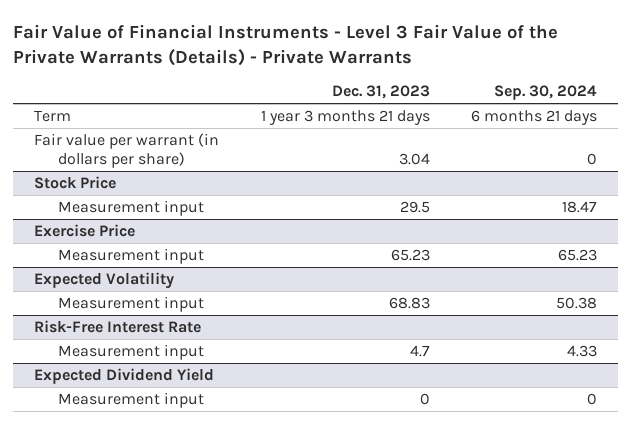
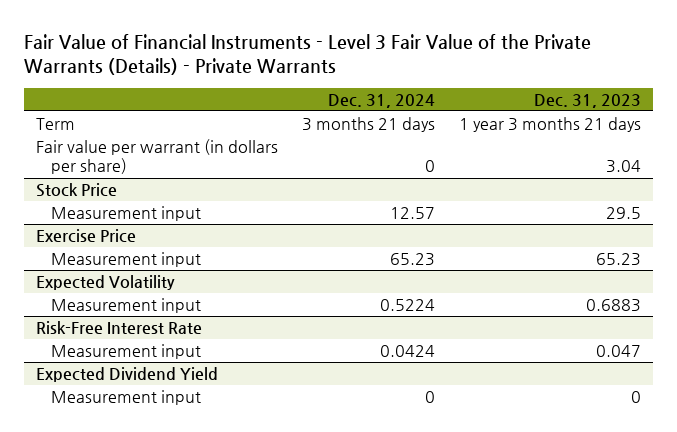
- | Dec. 31, 2023 | Sep. 30, 2024
+ | Dec. 31, 2024 | Dec. 31, 2023
@ Expected Volatility
- Measurement input | 68.83 | 50.38
+ Measurement input | 0.5224 | 0.6883
@ Risk-Free Interest Rate
- Measurement input | 4.7 | 4.33
+ Measurement input | 0.0424 | 0.047

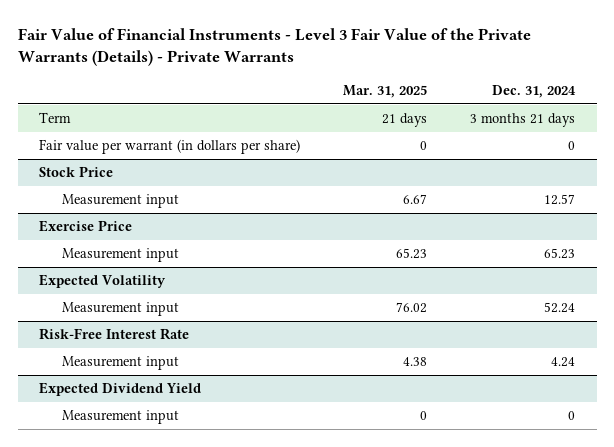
- | Dec. 31, 2024 | Dec. 31, 2023
+ | Mar. 31, 2025 | Dec. 31, 2024
@ Expected Volatility
- Measurement input | 0.5224 | 0.6883
+ Measurement input | 76.02 | 52.24
@ Risk-Free Interest Rate
- Measurement input | 0.0424 | 0.047
+ Measurement input | 4.38 | 4.24

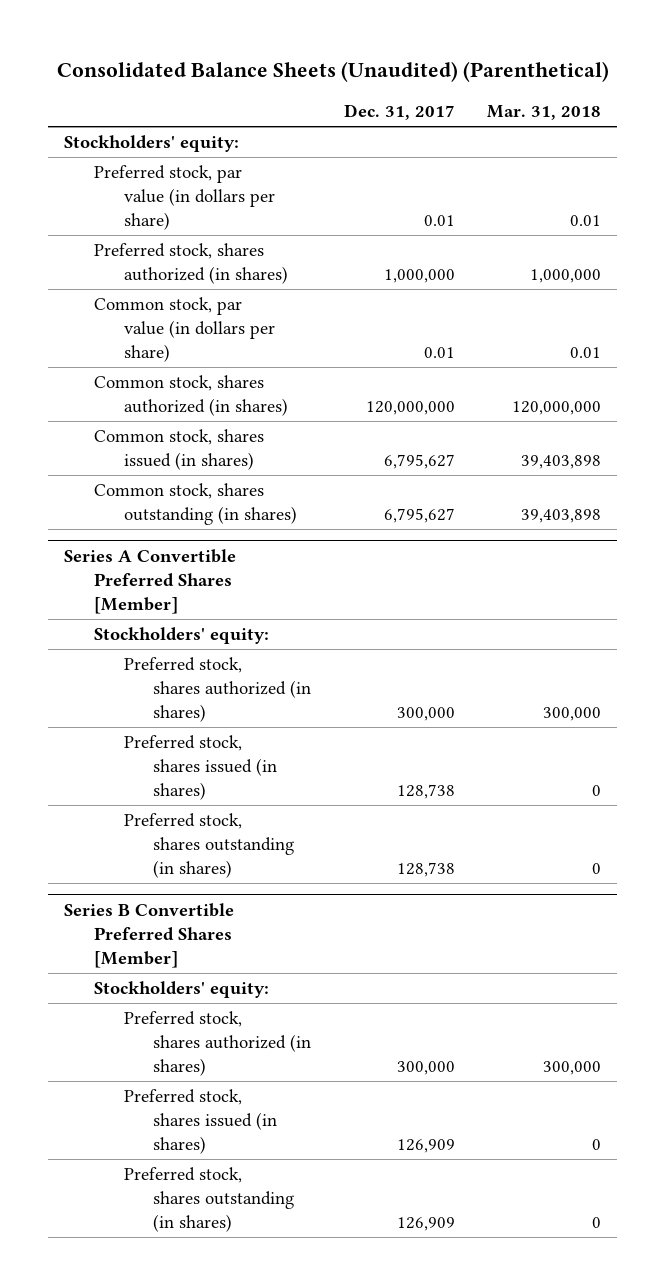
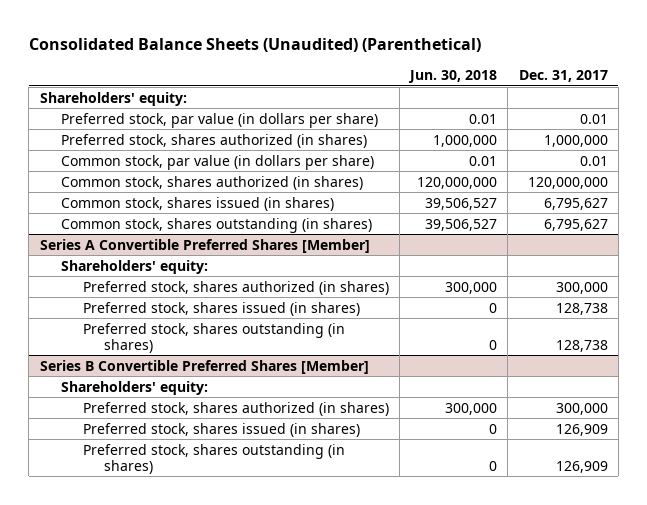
- | Dec. 31, 2017 | Mar. 31, 2018
+ | Jun. 30, 2018 | Dec. 31, 2017
- Stockholders' equity:
+ Shareholders' equity:
@ Series A Convertible Preferred Shares [Member]
- Stockholders' equity:
+ Shareholders' equity:
@ Series B Convertible Preferred Shares [Member]
- Stockholders' equity:
+ Shareholders' equity:

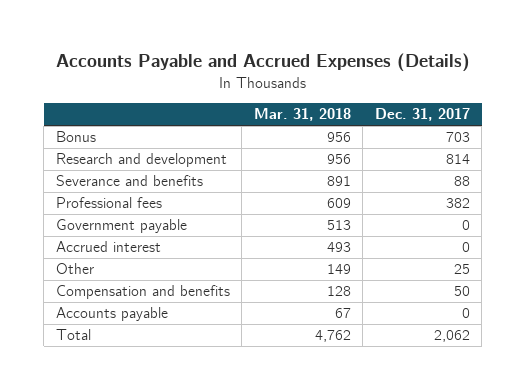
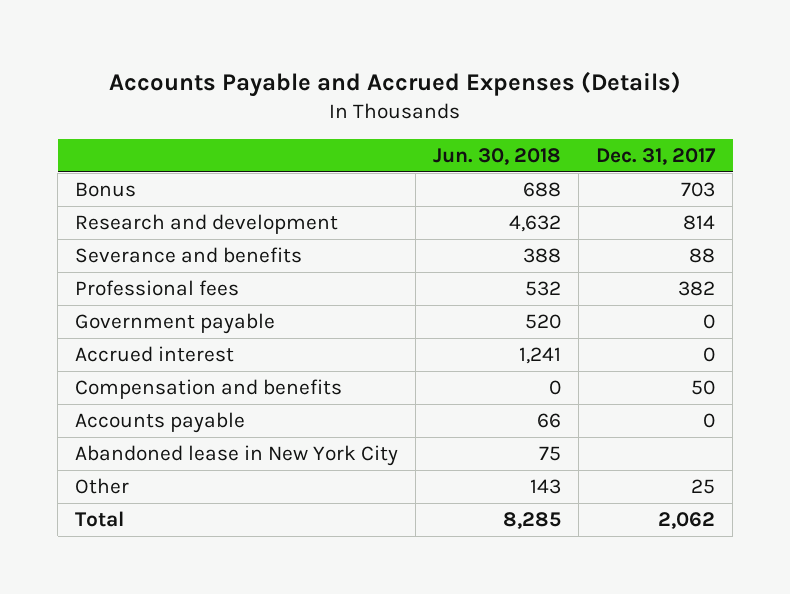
- | Mar. 31, 2018 | Dec. 31, 2017
+ | Jun. 30, 2018 | Dec. 31, 2017
+ Abandoned lease in New York City | 75 |
moved down: Other | 143 | 25

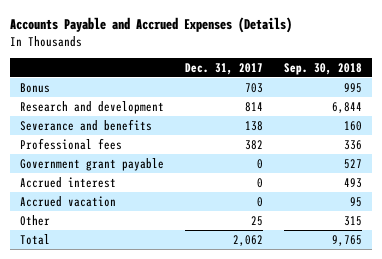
- | Jun. 30, 2018 | Dec. 31, 2017
+ | Dec. 31, 2017 | Sep. 30, 2018
- Severance and benefits | 388 | 88
+ Severance and benefits | 138 | 160
- Government payable | 520 | 0
+ Government grant payable | 0 | 527
- Compensation and benefits | 0 | 50
- Accounts payable | 66 | 0
- Abandoned lease in New York City | 75 |
+ Accrued vacation | 0 | 95

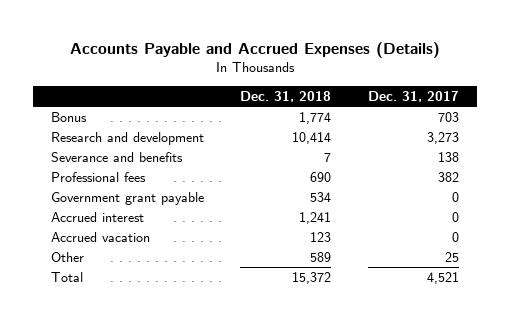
- | Dec. 31, 2017 | Sep. 30, 2018
+ | Dec. 31, 2018 | Dec. 31, 2017
- Research and development | 814 | 6,844
+ Research and development | 10,414 | 3,273
- Total | 2,062 | 9,765
+ Total | 15,372 | 4,521

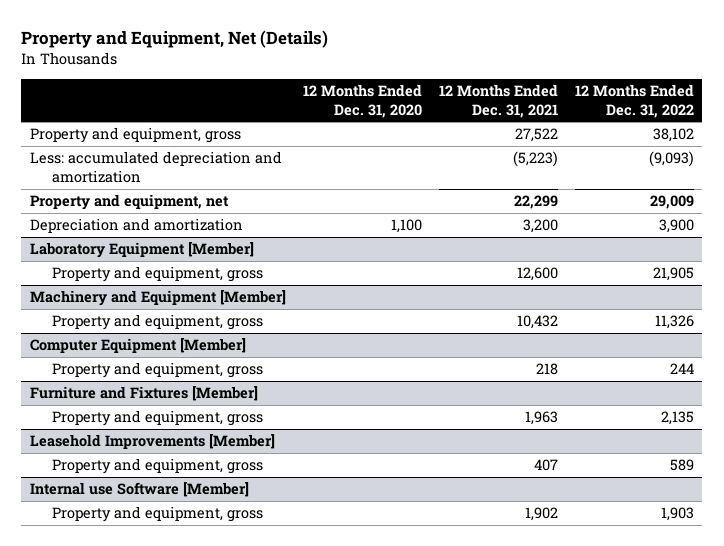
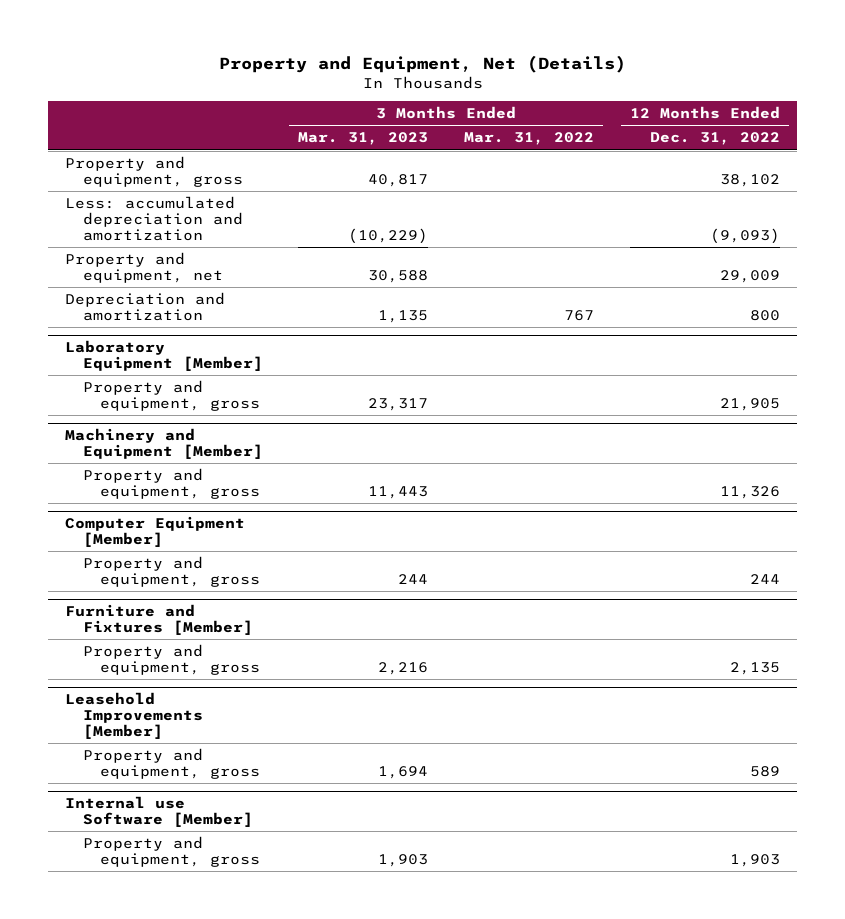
- | 12 Months Ended Dec. 31, 2020 | 12 Months Ended Dec. 31, 2021 | 12 Months Ended Dec. 31, 2022
+ | 3 Months Ended Mar. 31, 2023 | 3 Months Ended Mar. 31, 2022 | 12 Months Ended Dec. 31, 2022
- Depreciation and amortization | 1,100 | 3,200 | 3,900
+ Depreciation and amortization | 1,135 | 767 | 800

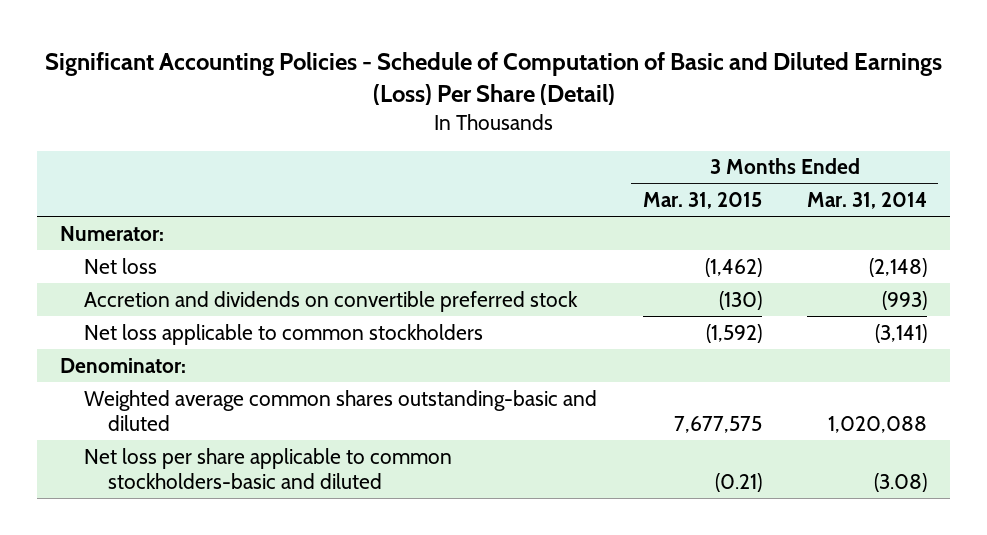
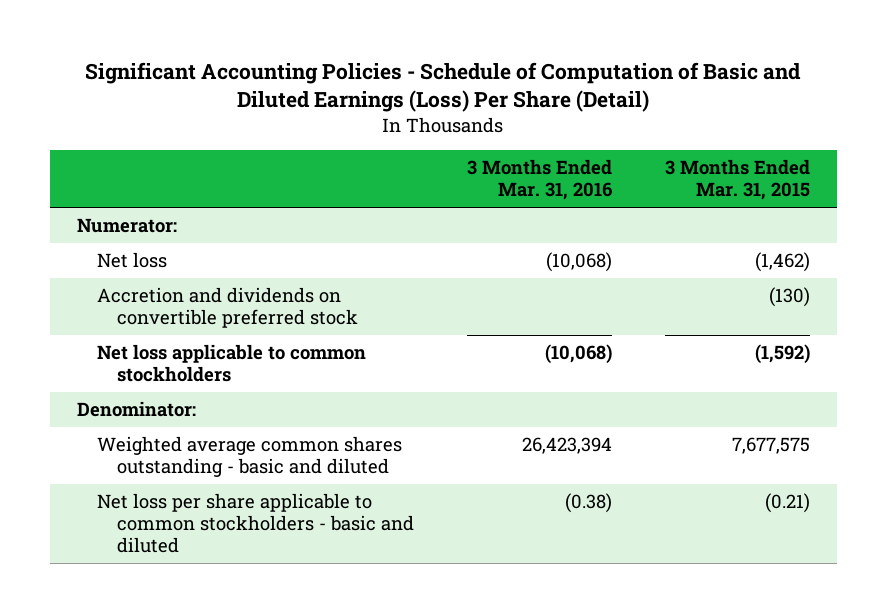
- | 3 Months Ended Mar. 31, 2015 | 3 Months Ended Mar. 31, 2014
+ | 3 Months Ended Mar. 31, 2016 | 3 Months Ended Mar. 31, 2015
- Weighted average common shares outstanding-basic and diluted | 7,677,575 | 1,020,088
- Net loss per share applicable to common stockholders-basic and diluted | (0.21) | (3.08)
+ Weighted average common shares outstanding - basic and diluted | 26,423,394 | 7,677,575
+ Net loss per share applicable to common stockholders - basic and diluted | (0.38) | (0.21)

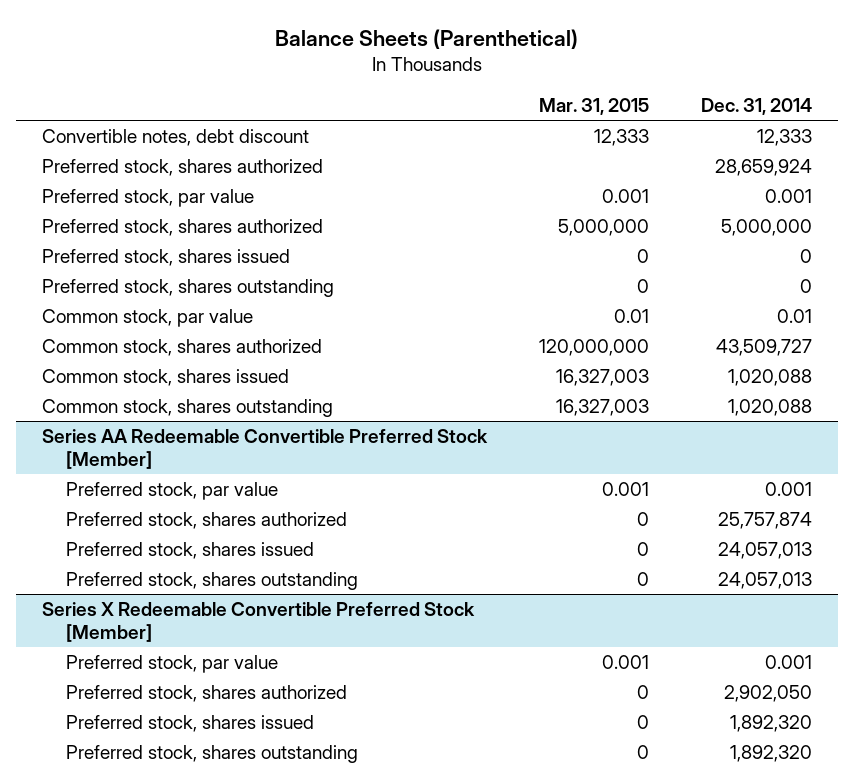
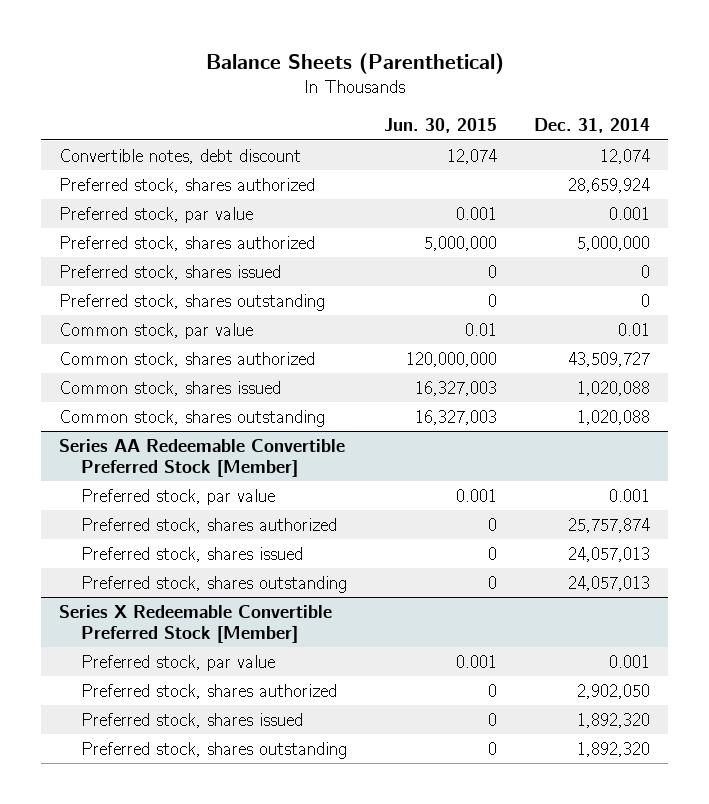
- | Mar. 31, 2015 | Dec. 31, 2014
+ | Jun. 30, 2015 | Dec. 31, 2014
- Convertible notes, debt discount | 12,333 | 12,333
+ Convertible notes, debt discount | 12,074 | 12,074

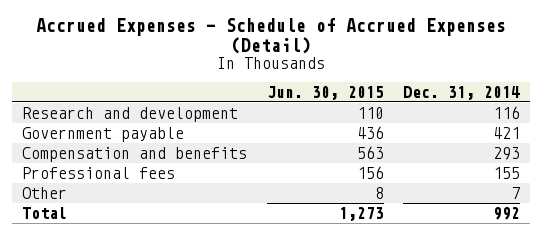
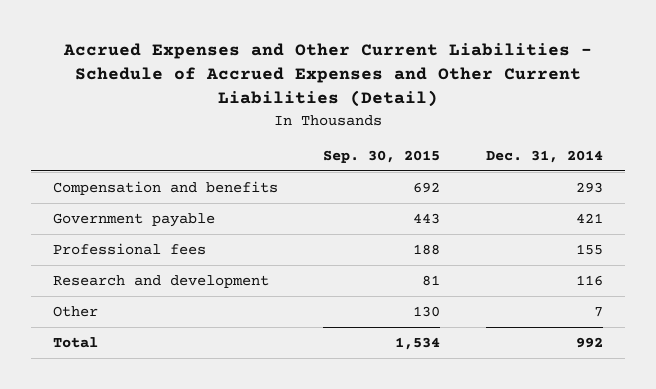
- Accrued Expenses - Schedule of Accrued Expenses (Detail)
+ Accrued Expenses and Other Current Liabilities - Schedule of Accrued Expenses and Other Current Liabilities (Detail)
- | Jun. 30, 2015 | Dec. 31, 2014
+ | Sep. 30, 2015 | Dec. 31, 2014
moved down: Government payable | 443 | 421
moved down: Research and development | 81 | 116

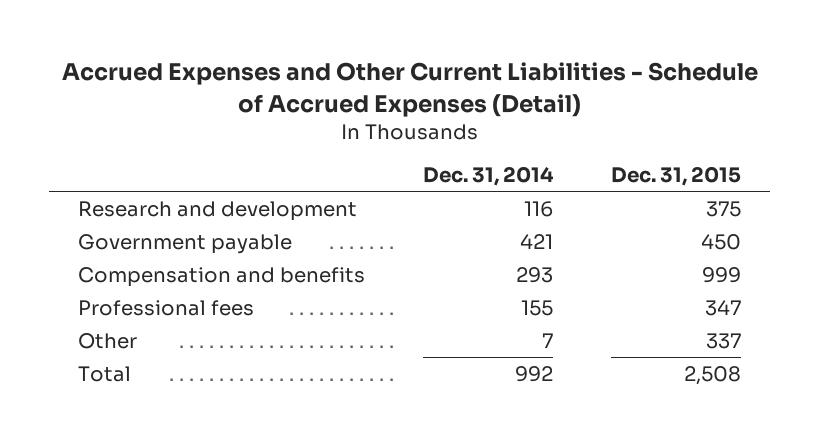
- Accrued Expenses and Other Current Liabilities - Schedule of Accrued Expenses and Other Current Liabilities (Detail)
+ Accrued Expenses and Other Current Liabilities - Schedule of Accrued Expenses (Detail)
- | Sep. 30, 2015 | Dec. 31, 2014
+ | Dec. 31, 2014 | Dec. 31, 2015
moved up: Research and development | 116 | 375
moved down: Compensation and benefits | 293 | 999

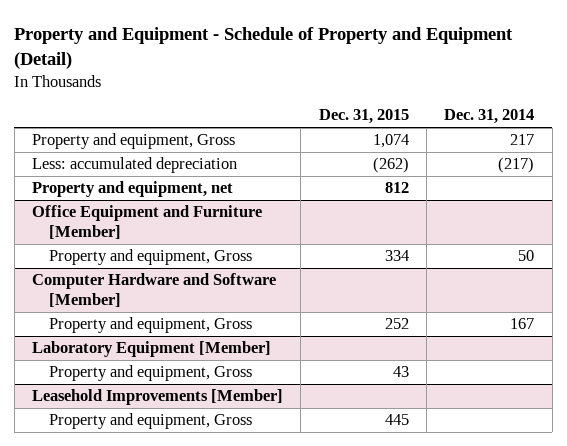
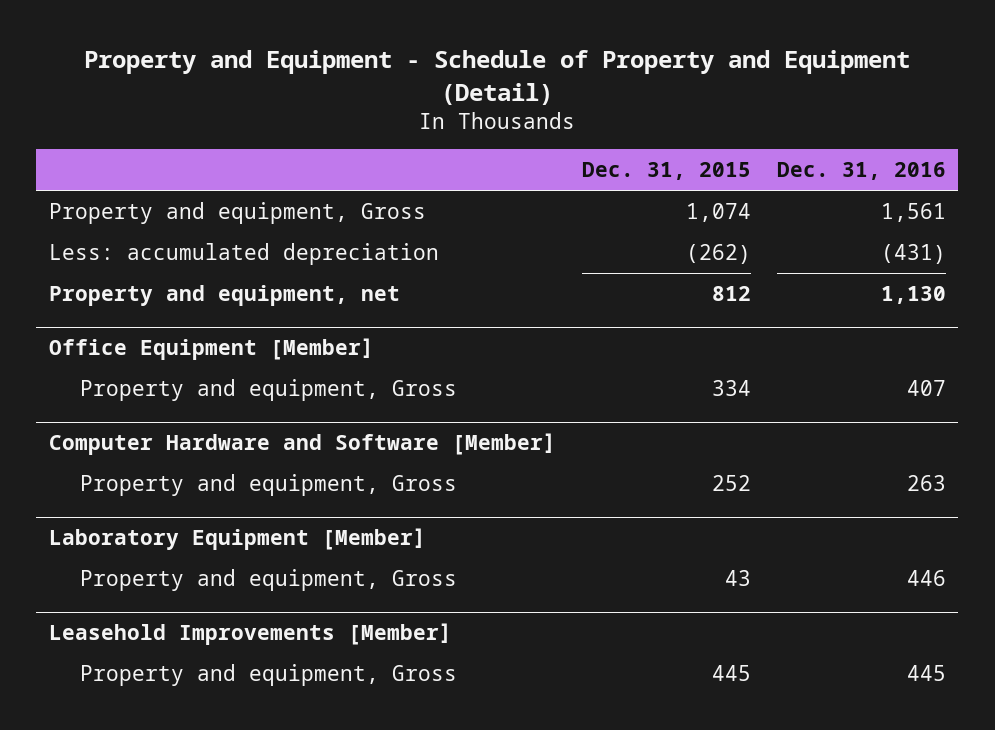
- | Dec. 31, 2015 | Dec. 31, 2014
+ | Dec. 31, 2015 | Dec. 31, 2016
- Office Equipment and Furniture [Member]
+ Office Equipment [Member]

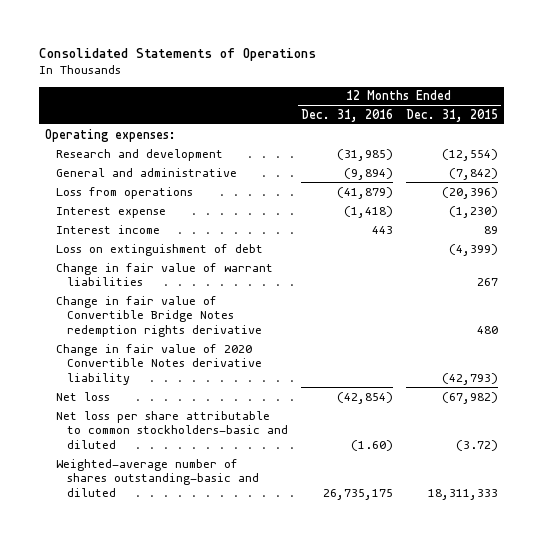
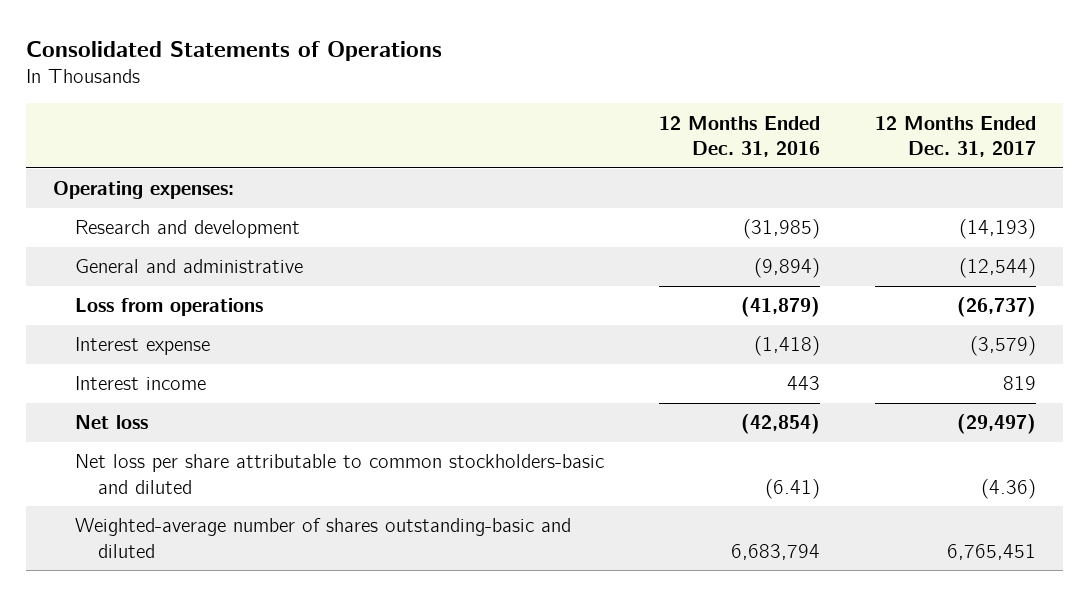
- | 12 Months Ended Dec. 31, 2016 | 12 Months Ended Dec. 31, 2015
+ | 12 Months Ended Dec. 31, 2016 | 12 Months Ended Dec. 31, 2017
- Loss on extinguishment of debt | | (4,399)
- Change in fair value of warrant liabilities | | 267
- Change in fair value of Convertible Bridge Notes redemption rights derivative | | 480
- Change in fair value of 2020 Convertible Notes derivative liability | | (42,793)
- Net loss per share attributable to common stockholders-basic and diluted | (1.60) | (3.72)
- Weighted-average number of shares outstanding-basic and diluted | 26,735,175 | 18,311,333
+ Net loss per share attributable to common stockholders-basic and diluted | (6.41) | (4.36)
+ Weighted-average number of shares outstanding-basic and diluted | 6,683,794 | 6,765,451

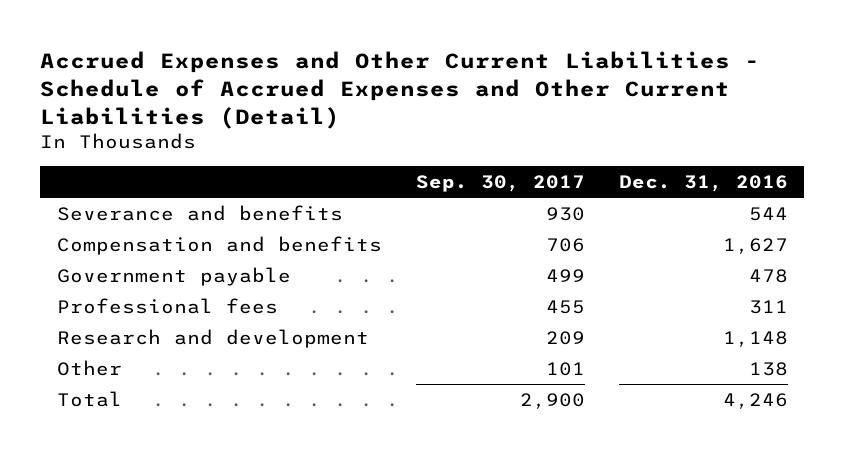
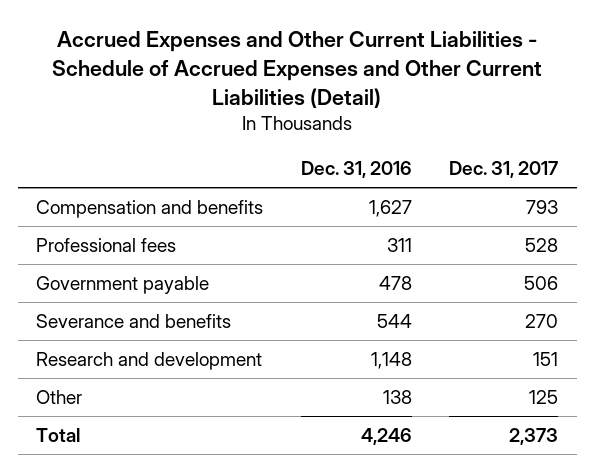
- | Sep. 30, 2017 | Dec. 31, 2016
+ | Dec. 31, 2016 | Dec. 31, 2017
moved down: Government payable | 478 | 506
moved down: Severance and benefits | 544 | 270

